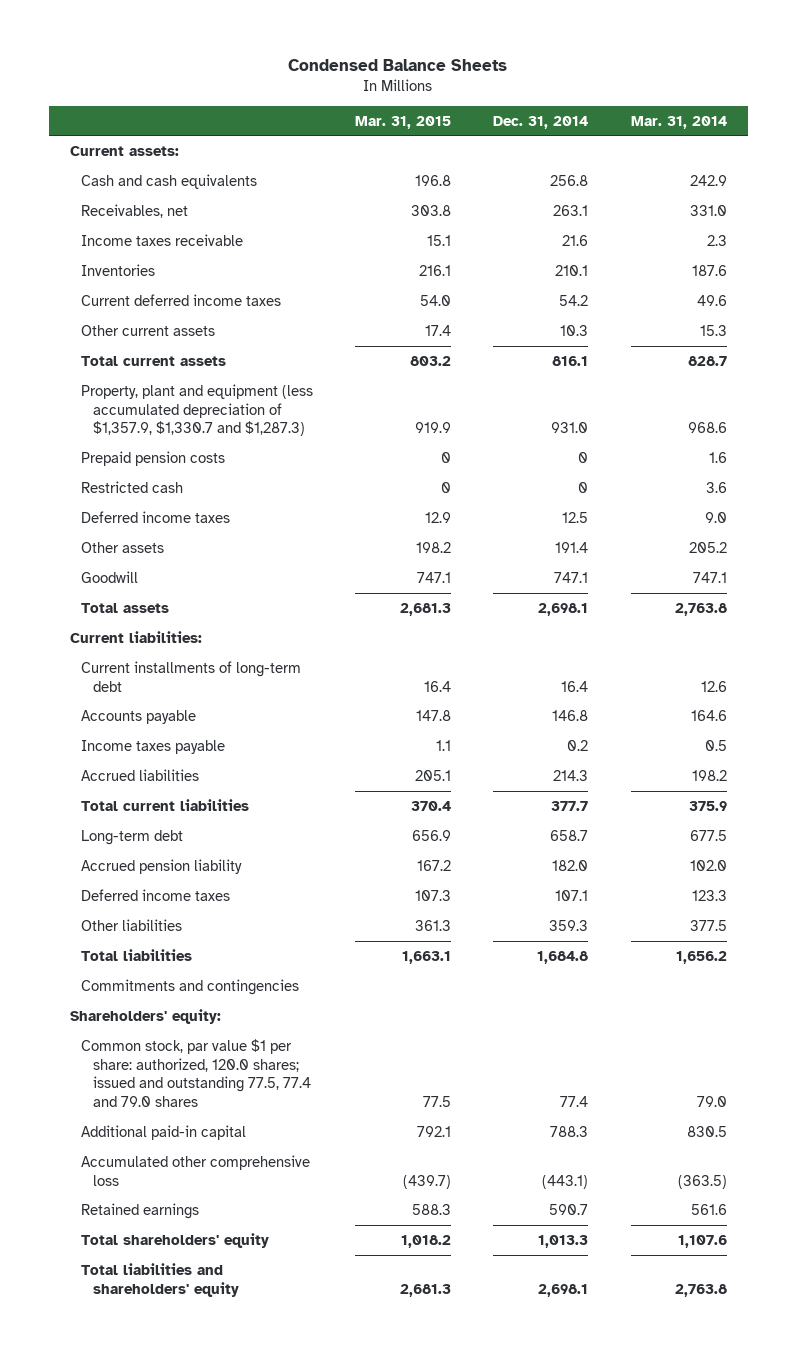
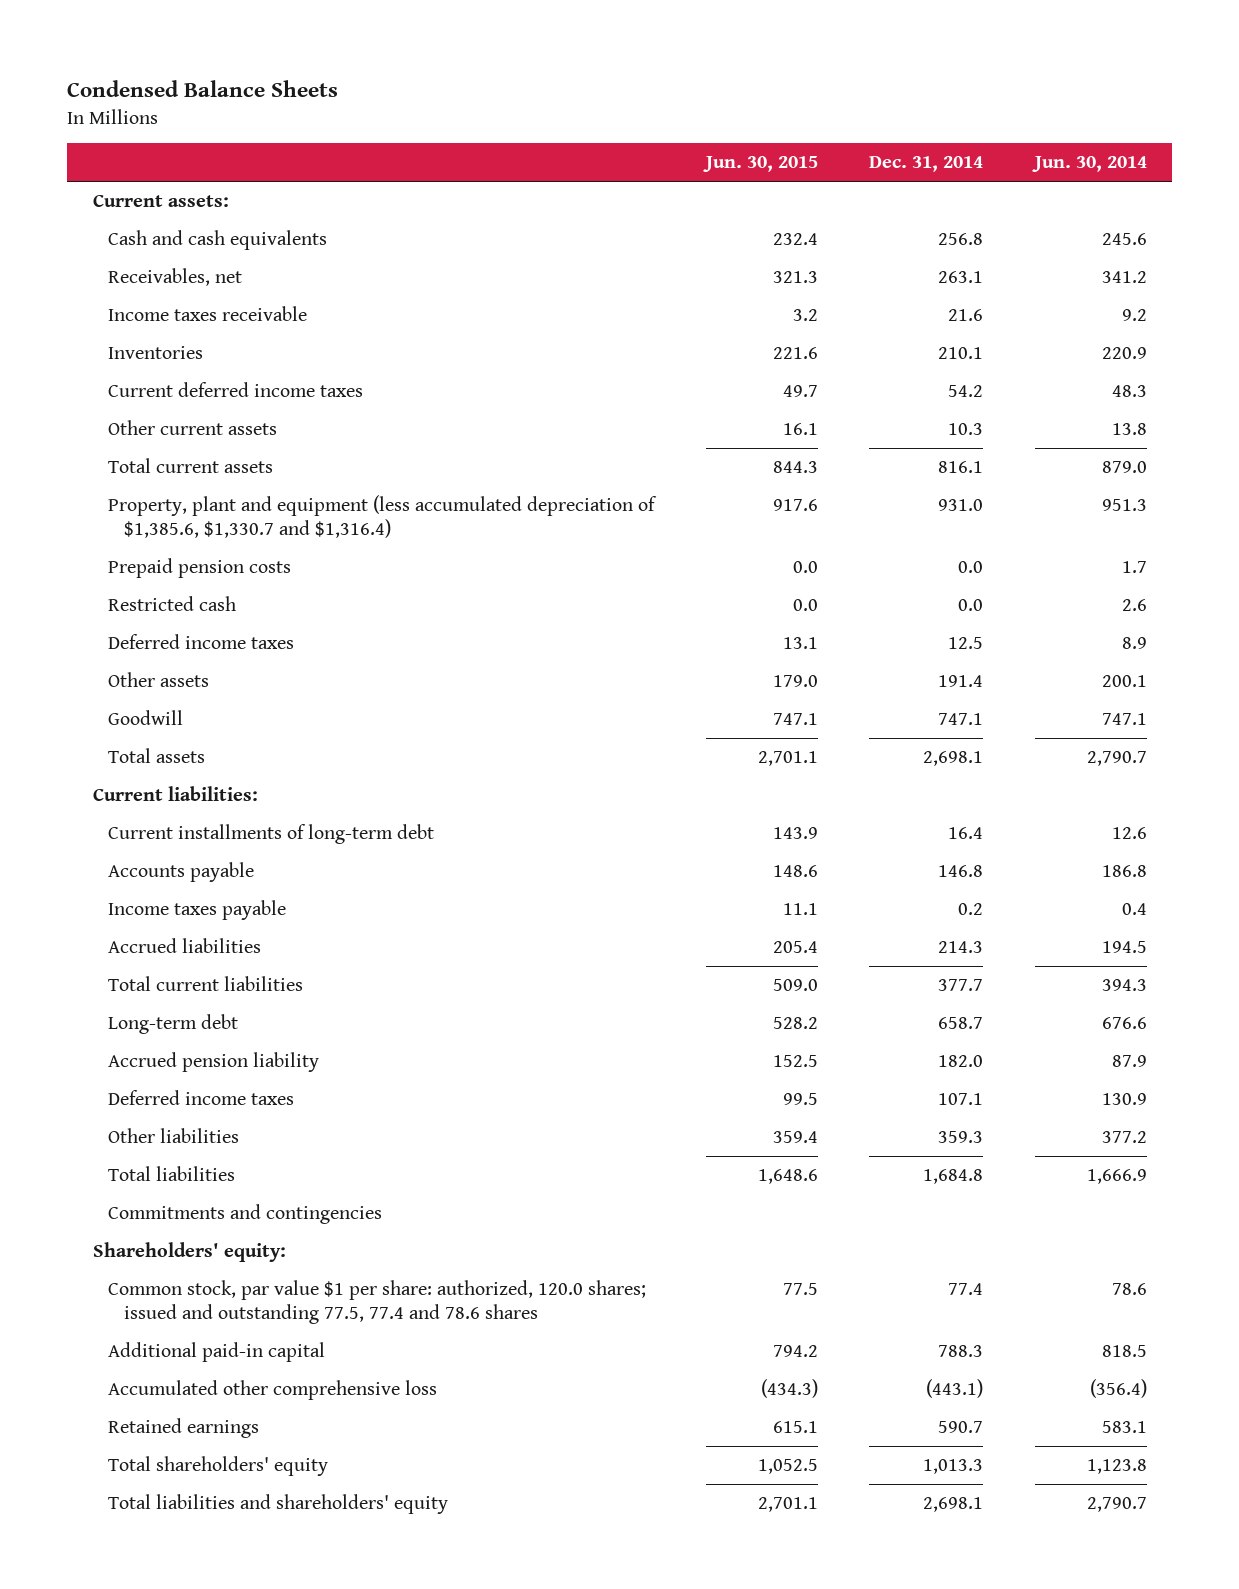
- | Mar. 31, 2015 | Dec. 31, 2014 | Mar. 31, 2014
+ | Jun. 30, 2015 | Dec. 31, 2014 | Jun. 30, 2014
- Property, plant and equipment (less accumulated depreciation of $1,357.9, $1,330.7 and $1,287.3) | 919.9 | 931.0 | 968.6
- Prepaid pension costs | 0 | 0 | 1.6
- Restricted cash | 0 | 0 | 3.6
+ Property, plant and equipment (less accumulated depreciation of $1,385.6, $1,330.7 and $1,316.4) | 917.6 | 931.0 | 951.3
+ Prepaid pension costs | 0.0 | 0.0 | 1.7
+ Restricted cash | 0.0 | 0.0 | 2.6
- Common stock, par value $1 per share: authorized, 120.0 shares; issued and outstanding 77.5, 77.4 and 79.0 shares | 77.5 | 77.4 | 79.0
+ Common stock, par value $1 per share: authorized, 120.0 shares; issued and outstanding 77.5, 77.4 and 78.6 shares | 77.5 | 77.4 | 78.6

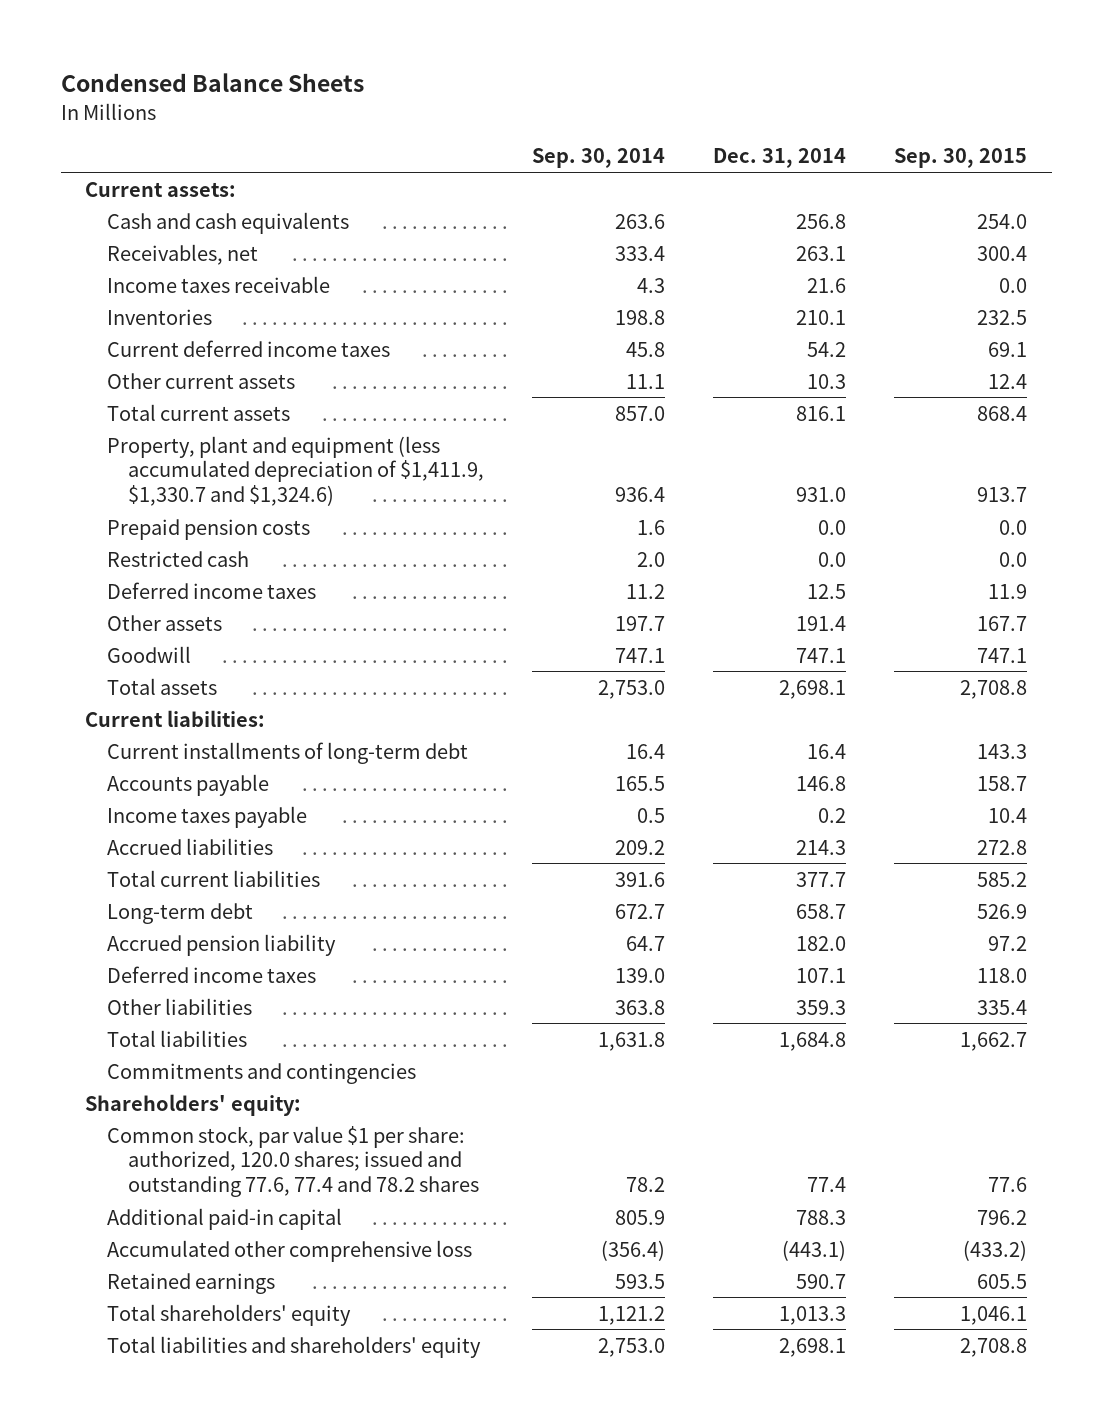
- | Jun. 30, 2015 | Dec. 31, 2014 | Jun. 30, 2014
+ | Sep. 30, 2014 | Dec. 31, 2014 | Sep. 30, 2015
- Property, plant and equipment (less accumulated depreciation of $1,385.6, $1,330.7 and $1,316.4) | 917.6 | 931.0 | 951.3
+ Property, plant and equipment (less accumulated depreciation of $1,411.9, $1,330.7 and $1,324.6) | 936.4 | 931.0 | 913.7
- Common stock, par value $1 per share: authorized, 120.0 shares; issued and outstanding 77.5, 77.4 and 78.6 shares | 77.5 | 77.4 | 78.6
+ Common stock, par value $1 per share: authorized, 120.0 shares; issued and outstanding 77.6, 77.4 and 78.2 shares | 78.2 | 77.4 | 77.6

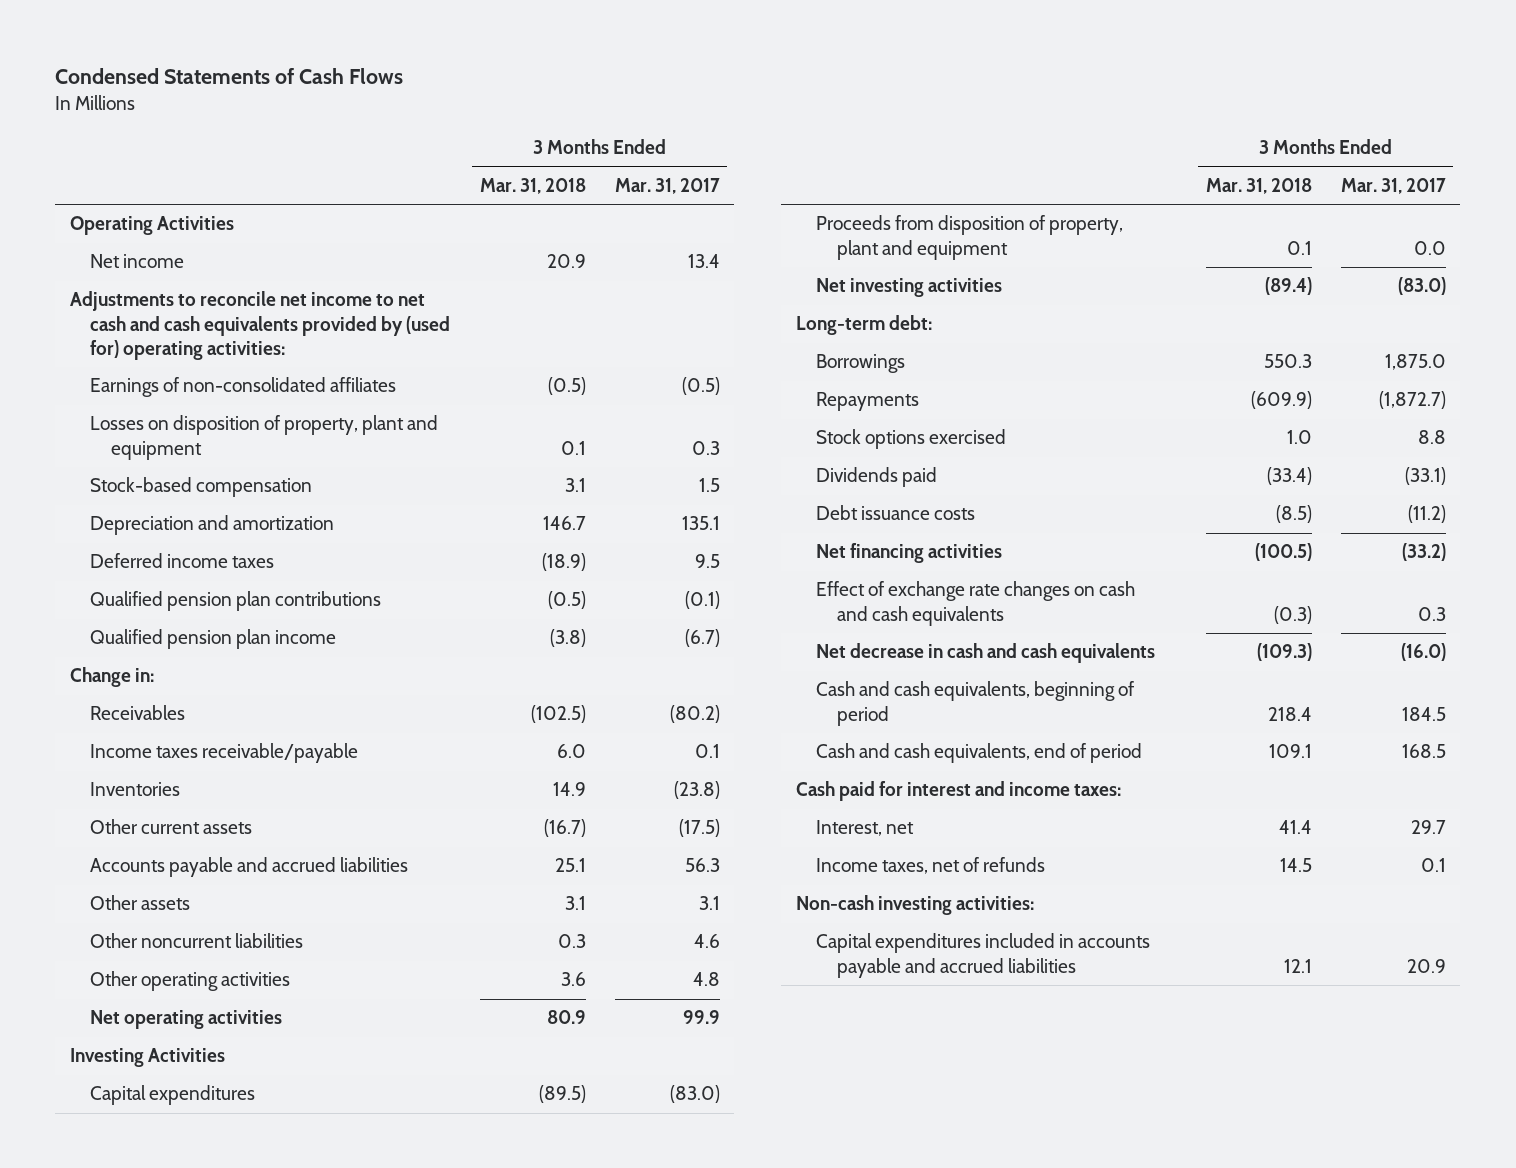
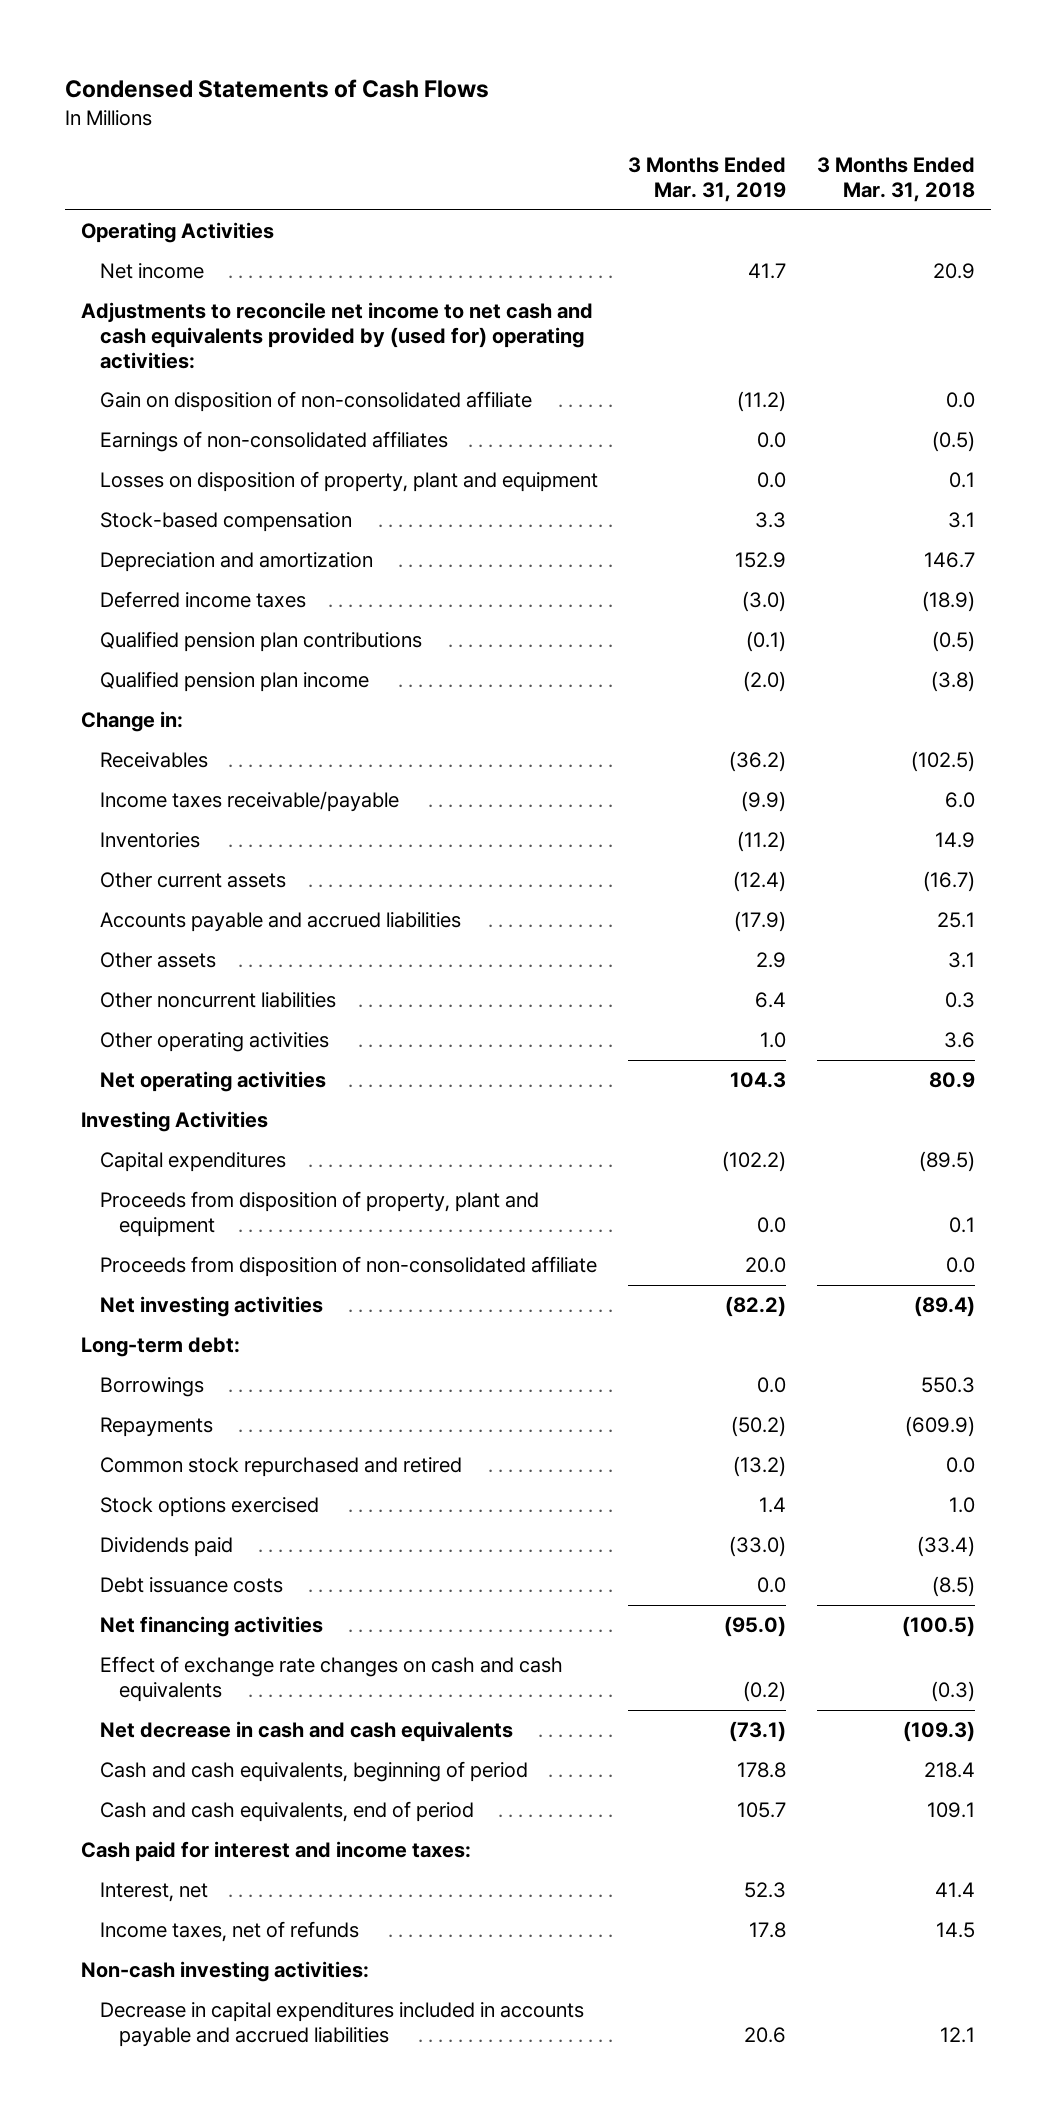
- | 3 Months Ended Mar. 31, 2018 | 3 Months Ended Mar. 31, 2017
+ | 3 Months Ended Mar. 31, 2019 | 3 Months Ended Mar. 31, 2018
+ Gain on disposition of non-consolidated affiliate | (11.2) | 0.0
+ Proceeds from disposition of non-consolidated affiliate | 20.0 | 0.0
+ Common stock repurchased and retired | (13.2) | 0.0
- Capital expenditures included in accounts payable and accrued liabilities | 12.1 | 20.9
+ Decrease in capital expenditures included in accounts payable and accrued liabilities | 20.6 | 12.1

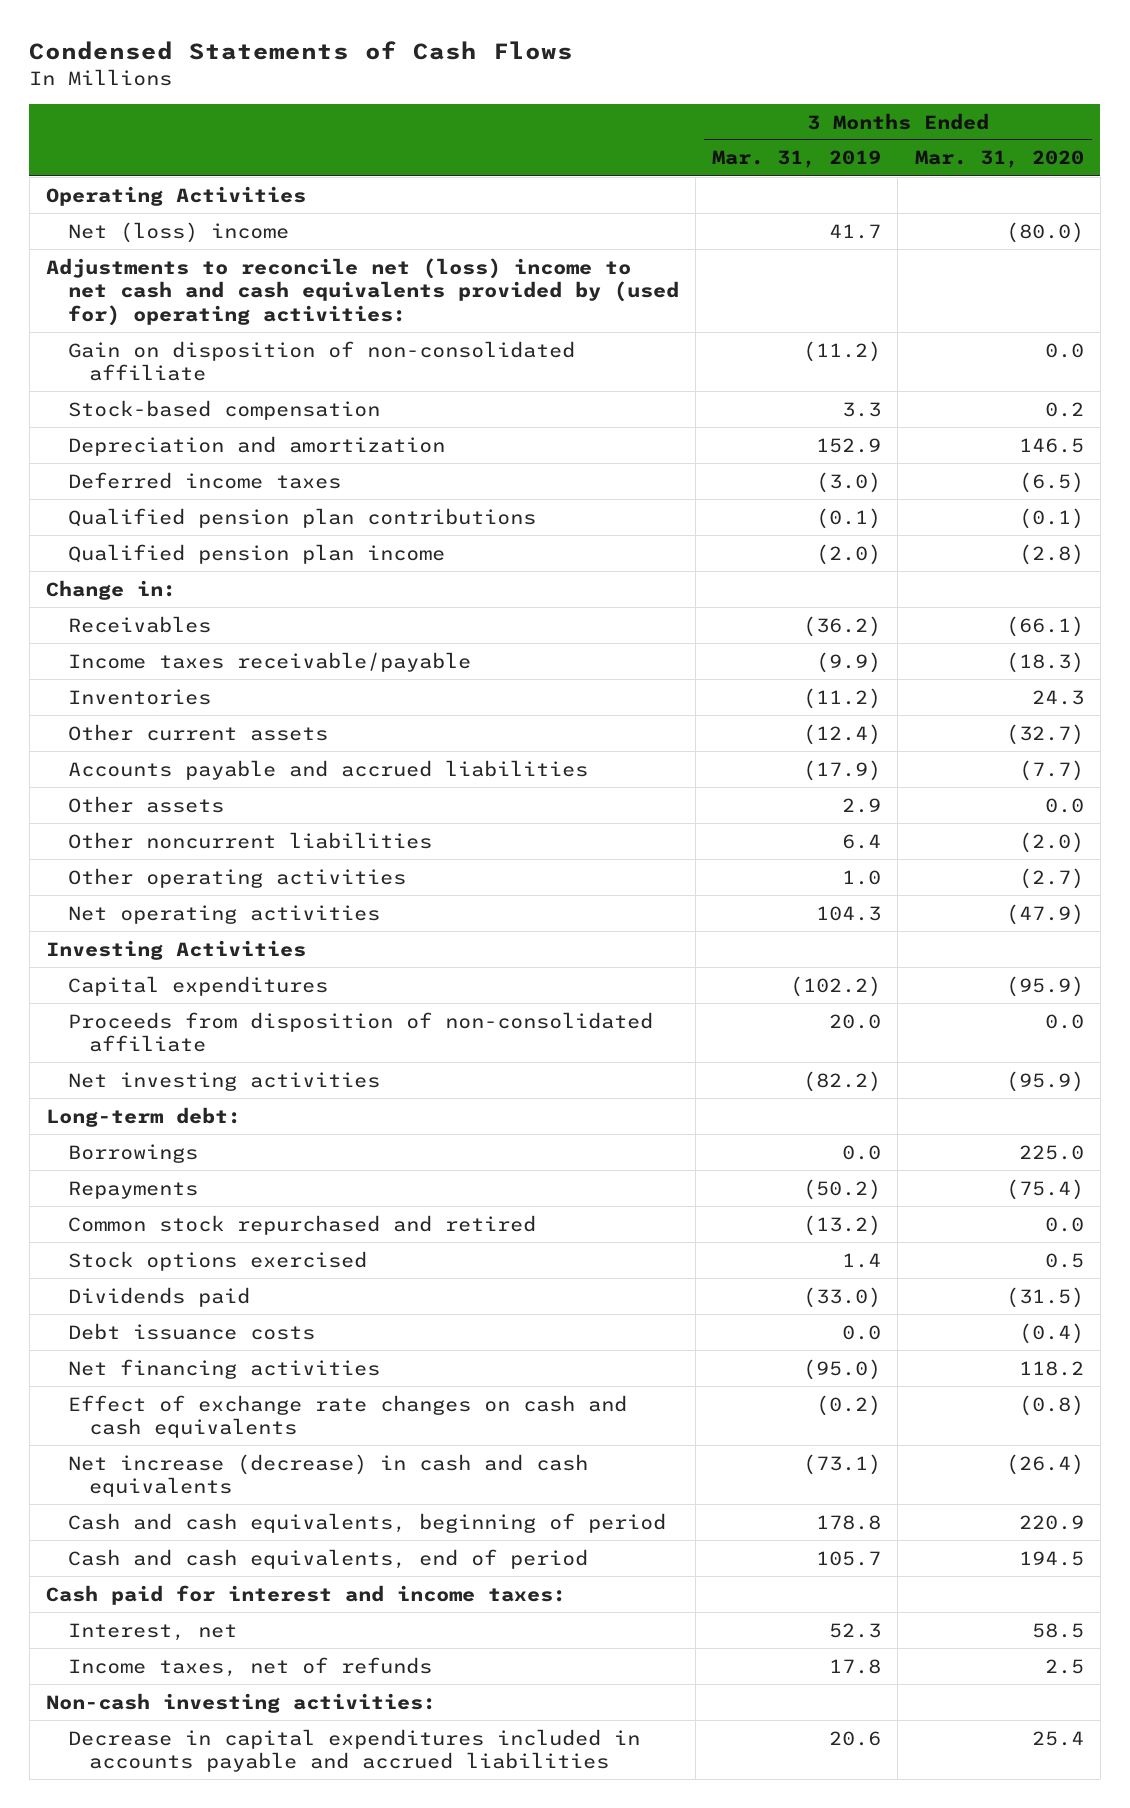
- | 3 Months Ended Mar. 31, 2019 | 3 Months Ended Mar. 31, 2018
+ | 3 Months Ended Mar. 31, 2019 | 3 Months Ended Mar. 31, 2020
- Net income | 41.7 | 20.9
- Adjustments to reconcile net income to net cash and cash equivalents provided by (used for) operating activities:
+ Net (loss) income | 41.7 | (80.0)
+ Adjustments to reconcile net (loss) income to net cash and cash equivalents provided by (used for) operating activities:
- Earnings of non-consolidated affiliates | 0.0 | (0.5)
- Losses on disposition of property, plant and equipment | 0.0 | 0.1
- Proceeds from disposition of property, plant and equipment | 0.0 | 0.1
- Net decrease in cash and cash equivalents | (73.1) | (109.3)
+ Net increase (decrease) in cash and cash equivalents | (73.1) | (26.4)

